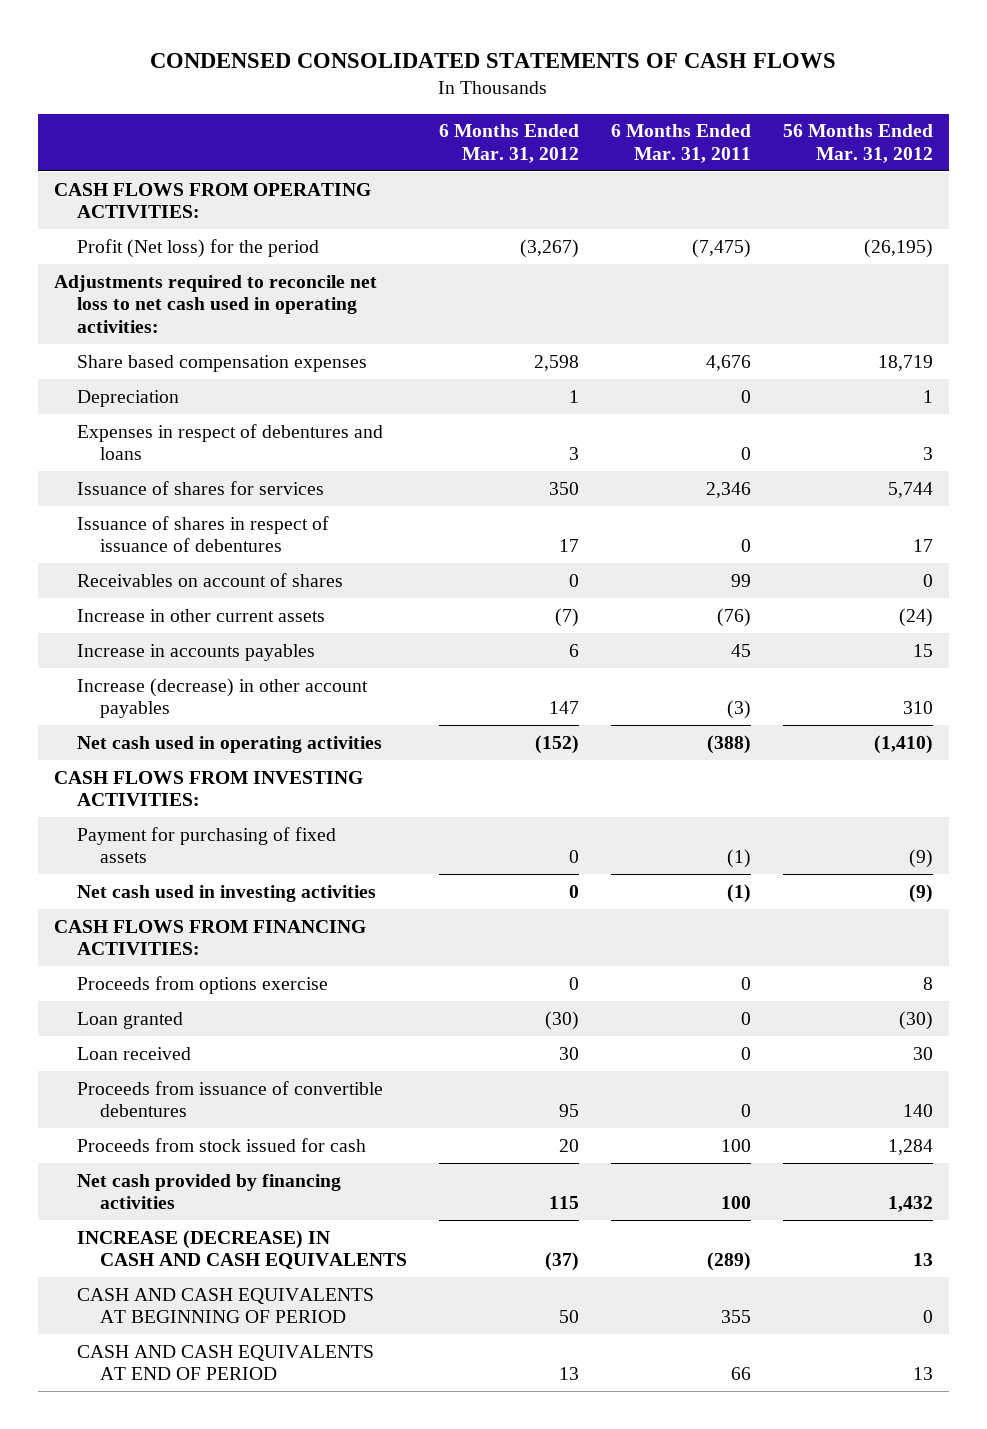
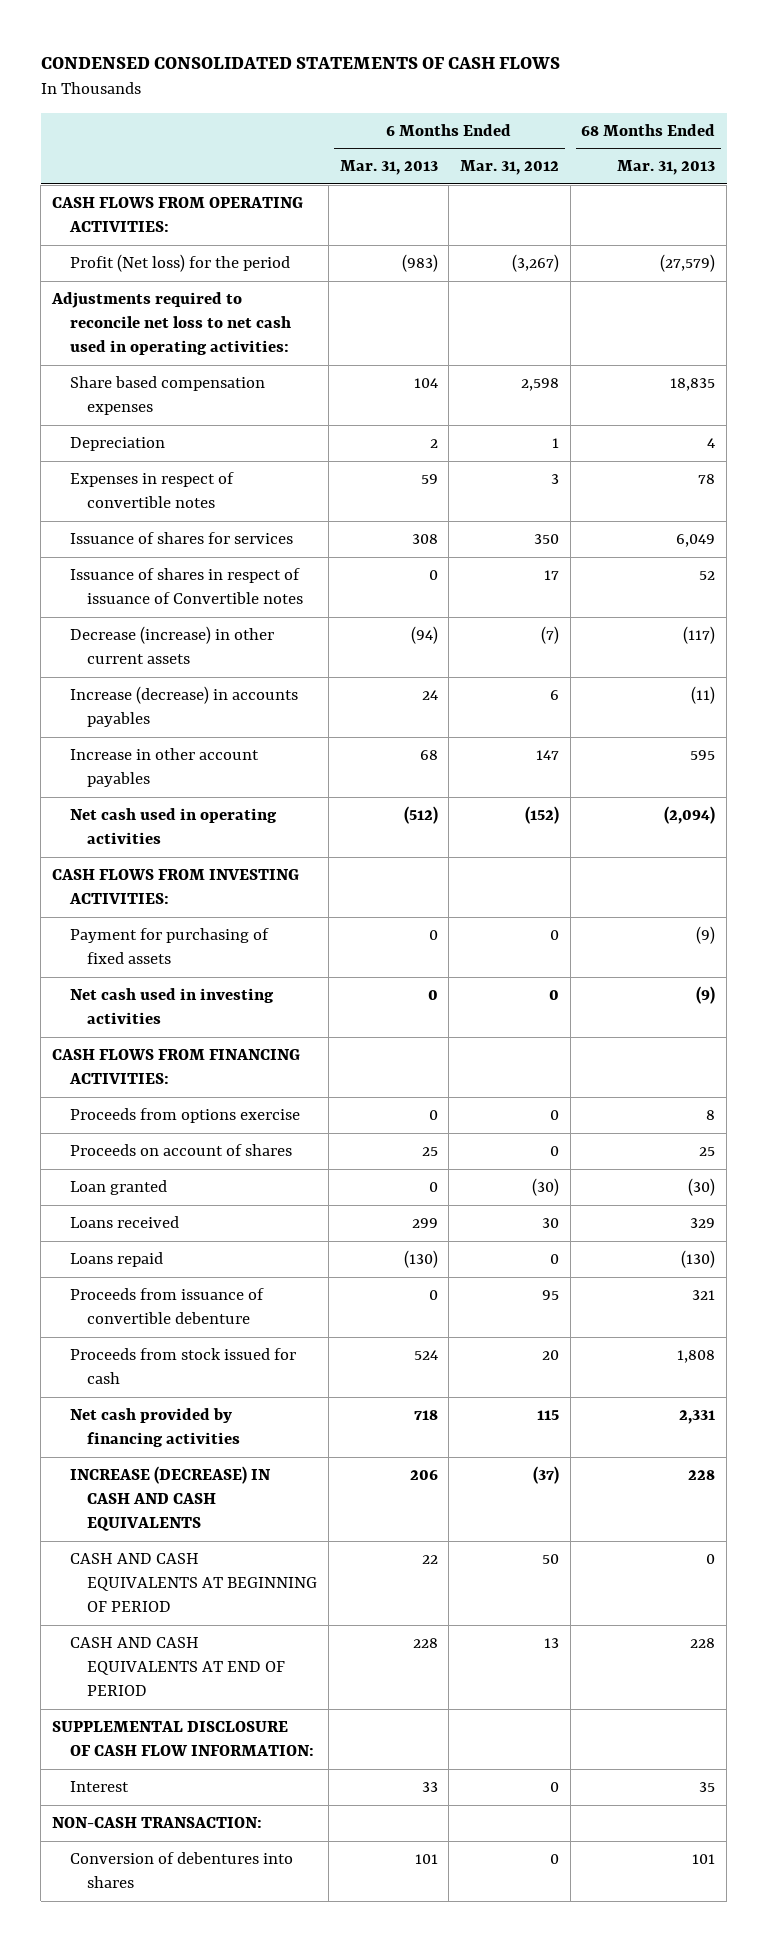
- | 6 Months Ended Mar. 31, 2012 | 6 Months Ended Mar. 31, 2011 | 56 Months Ended Mar. 31, 2012
+ | 6 Months Ended Mar. 31, 2013 | 6 Months Ended Mar. 31, 2012 | 68 Months Ended Mar. 31, 2013
- Expenses in respect of debentures and loans | 3 | 0 | 3
+ Expenses in respect of convertible notes | 59 | 3 | 78
- Issuance of shares in respect of issuance of debentures | 17 | 0 | 17
- Receivables on account of shares | 0 | 99 | 0
- Increase in other current assets | (7) | (76) | (24)
- Increase in accounts payables | 6 | 45 | 15
- Increase (decrease) in other account payables | 147 | (3) | 310
+ Issuance of shares in respect of issuance of Convertible notes | 0 | 17 | 52
+ Decrease (increase) in other current assets | (94) | (7) | (117)
+ Increase (decrease) in accounts payables | 24 | 6 | (11)
+ Increase in other account payables | 68 | 147 | 595
+ Proceeds on account of shares | 25 | 0 | 25
- Loan received | 30 | 0 | 30
- Proceeds from issuance of convertible debentures | 95 | 0 | 140
+ Loans received | 299 | 30 | 329
+ Loans repaid | (130) | 0 | (130)
+ Proceeds from issuance of convertible debenture | 0 | 95 | 321
+ SUPPLEMENTAL DISCLOSURE OF CASH FLOW INFORMATION:
+ Interest | 33 | 0 | 35
+ NON-CASH TRANSACTION:
+ Conversion of debentures into shares | 101 | 0 | 101

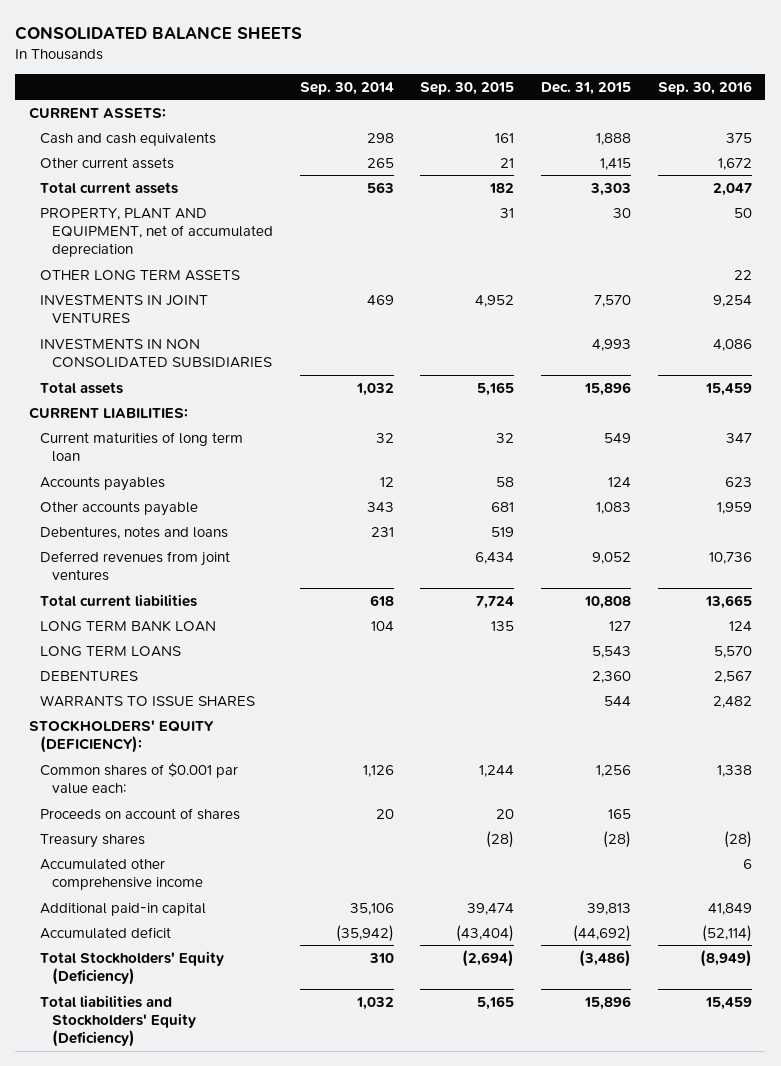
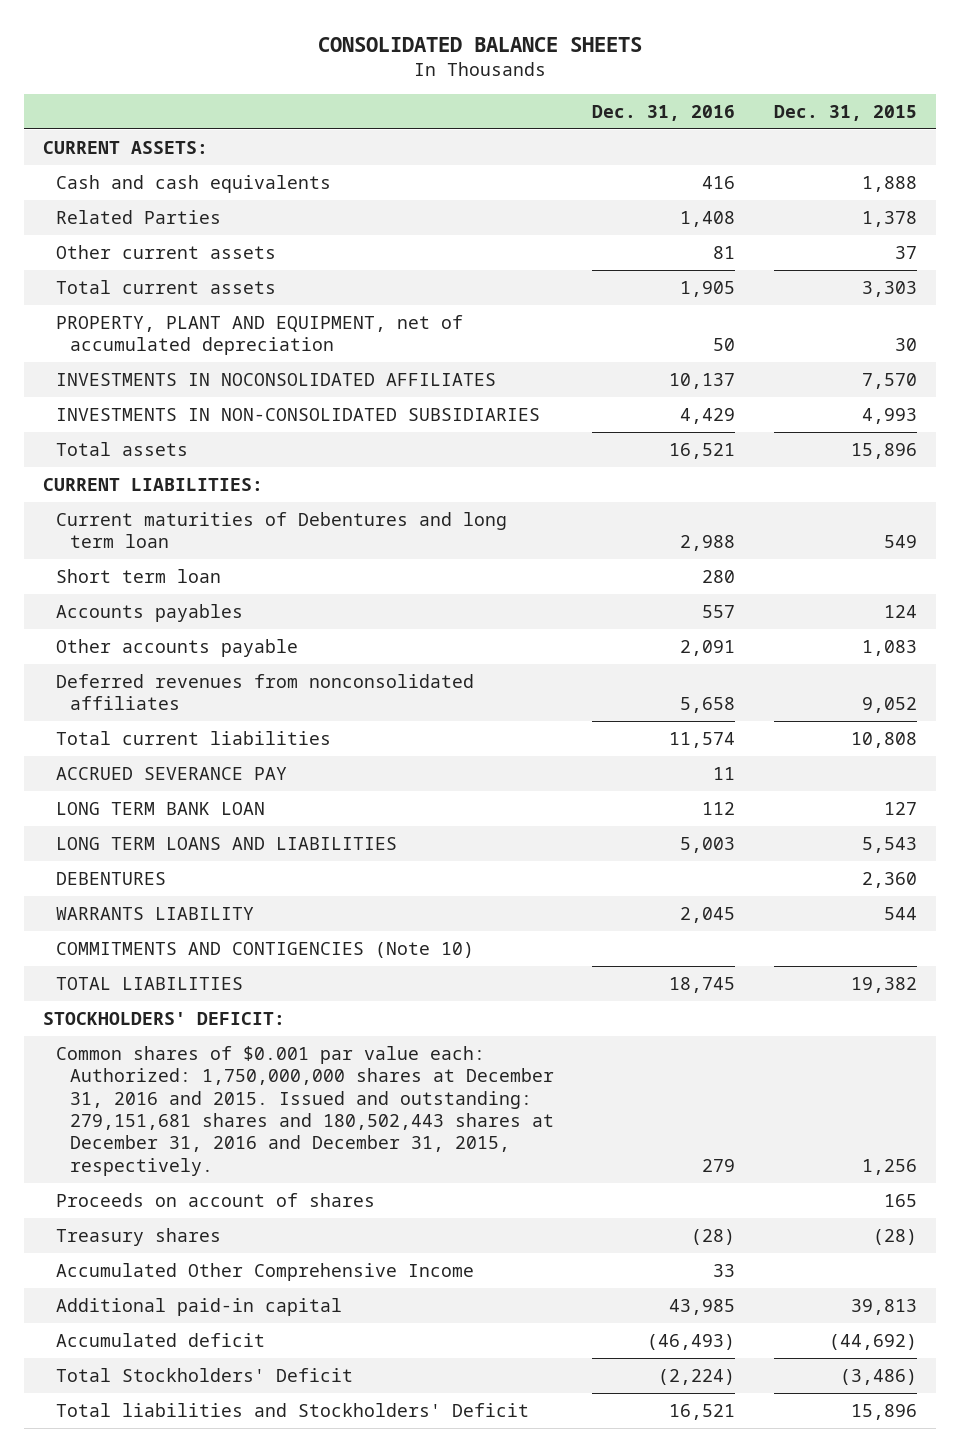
- | Sep. 30, 2014 | Sep. 30, 2015 | Dec. 31, 2015 | Sep. 30, 2016
+ | Dec. 31, 2016 | Dec. 31, 2015
- Other current assets | 265 | 21 | 1,415 | 1,672
+ Related Parties | 1,408 | 1,378
+ Other current assets | 81 | 37
- OTHER LONG TERM ASSETS | | | | 22
- INVESTMENTS IN JOINT VENTURES | 469 | 4,952 | 7,570 | 9,254
- INVESTMENTS IN NON CONSOLIDATED SUBSIDIARIES | | | 4,993 | 4,086
+ INVESTMENTS IN NOCONSOLIDATED AFFILIATES | 10,137 | 7,570
+ INVESTMENTS IN NON-CONSOLIDATED SUBSIDIARIES | 4,429 | 4,993
- Current maturities of long term loan | 32 | 32 | 549 | 347
+ Current maturities of Debentures and long term loan | 2,988 | 549
+ Short term loan | 280 |
- Debentures, notes and loans | 231 | 519 | |
- Deferred revenues from joint ventures | | 6,434 | 9,052 | 10,736
+ Deferred revenues from nonconsolidated affiliates | 5,658 | 9,052
+ ACCRUED SEVERANCE PAY | 11 |
- LONG TERM LOANS | | | 5,543 | 5,570
+ LONG TERM LOANS AND LIABILITIES | 5,003 | 5,543
- WARRANTS TO ISSUE SHARES | | | 544 | 2,482
- STOCKHOLDERS' EQUITY (DEFICIENCY):
- Common shares of $0.001 par value each: | 1,126 | 1,244 | 1,256 | 1,338
+ WARRANTS LIABILITY | 2,045 | 544
+ COMMITMENTS AND CONTIGENCIES (Note 10)
+ TOTAL LIABILITIES | 18,745 | 19,382
+ STOCKHOLDERS' DEFICIT:
+ Common shares of $0.001 par value each: Authorized: 1,750,000,000 shares at December 31, 2016 and 2015. Issued and outstanding: 279,151,681 shares and 180,502,443 shares at December 31, 2016 and December 31, 2015, respectively. | 279 | 1,256
- Accumulated other comprehensive income | | | | 6
+ Accumulated Other Comprehensive Income | 33 |
- Total Stockholders' Equity (Deficiency) | 310 | (2,694) | (3,486) | (8,949)
- Total liabilities and Stockholders' Equity (Deficiency) | 1,032 | 5,165 | 15,896 | 15,459
+ Total Stockholders' Deficit | (2,224) | (3,486)
+ Total liabilities and Stockholders' Deficit | 16,521 | 15,896

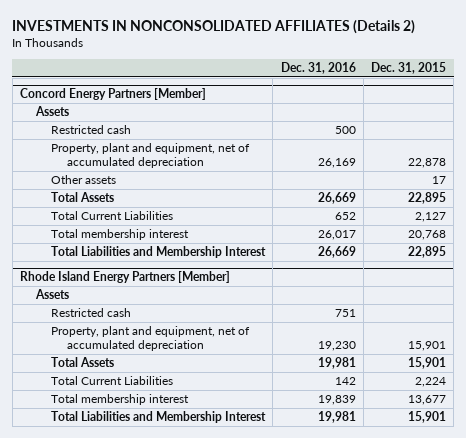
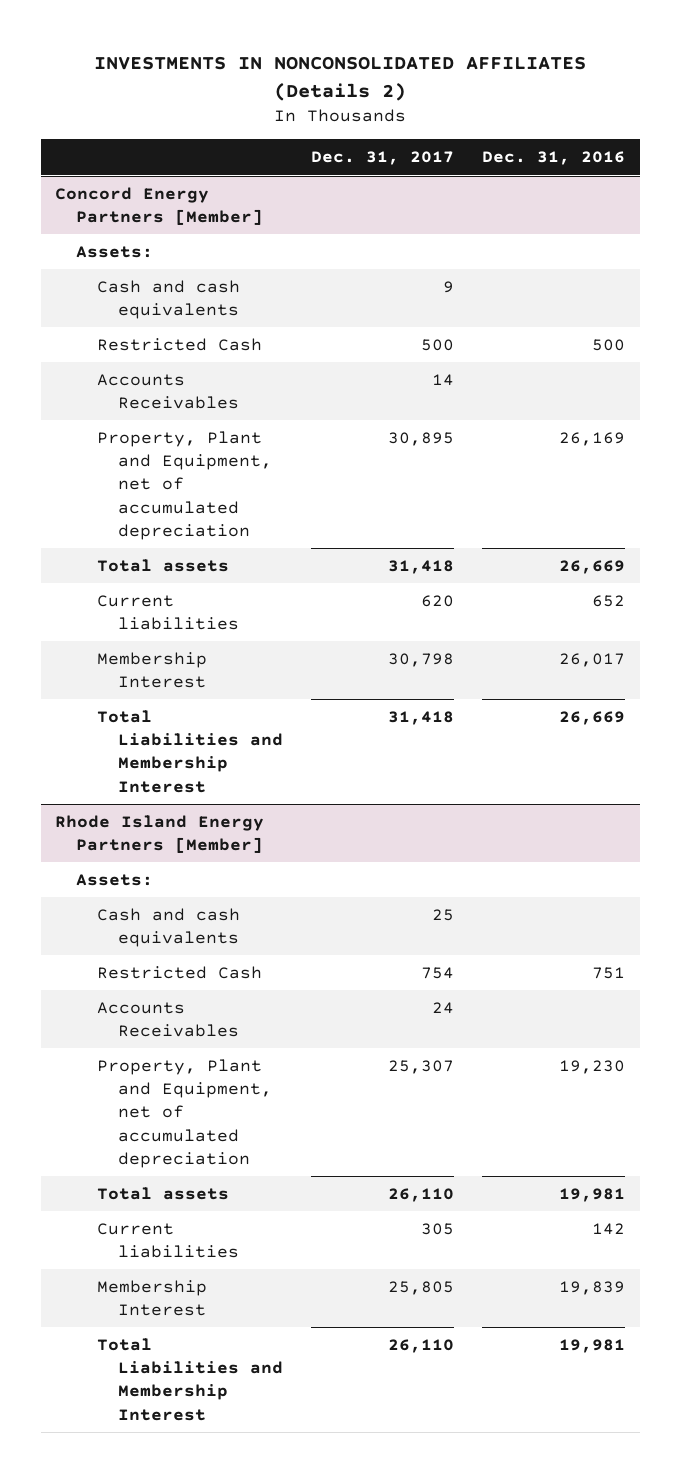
- | Dec. 31, 2016 | Dec. 31, 2015
+ | Dec. 31, 2017 | Dec. 31, 2016
@ Concord Energy Partners [Member]
- Assets
- Restricted cash | 500 |
- Property, plant and equipment, net of accumulated depreciation | 26,169 | 22,878
- Other assets | | 17
- Total Assets | 26,669 | 22,895
- Total Current Liabilities | 652 | 2,127
- Total membership interest | 26,017 | 20,768
+ Assets:
+ Cash and cash equivalents | 9 |
+ Restricted Cash | 500 | 500
+ Accounts Receivables | 14 |
+ Property, Plant and Equipment, net of accumulated depreciation | 30,895 | 26,169
+ Total assets | 31,418 | 26,669
+ Current liabilities | 620 | 652
+ Membership Interest | 30,798 | 26,017
@ Rhode Island Energy Partners [Member]
- Assets
- Restricted cash | 751 |
- Property, plant and equipment, net of accumulated depreciation | 19,230 | 15,901
- Total Assets | 19,981 | 15,901
- Total Current Liabilities | 142 | 2,224
- Total membership interest | 19,839 | 13,677
+ Assets:
+ Cash and cash equivalents | 25 |
+ Restricted Cash | 754 | 751
+ Accounts Receivables | 24 |
+ Property, Plant and Equipment, net of accumulated depreciation | 25,307 | 19,230
+ Total assets | 26,110 | 19,981
+ Current liabilities | 305 | 142
+ Membership Interest | 25,805 | 19,839

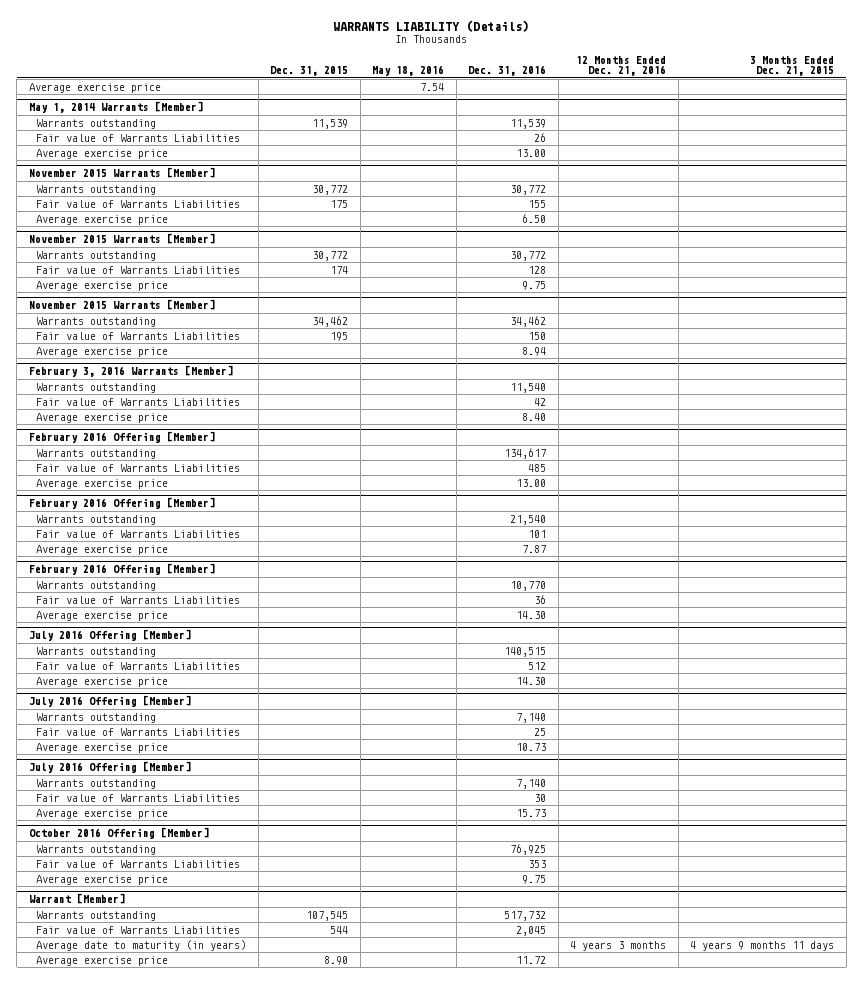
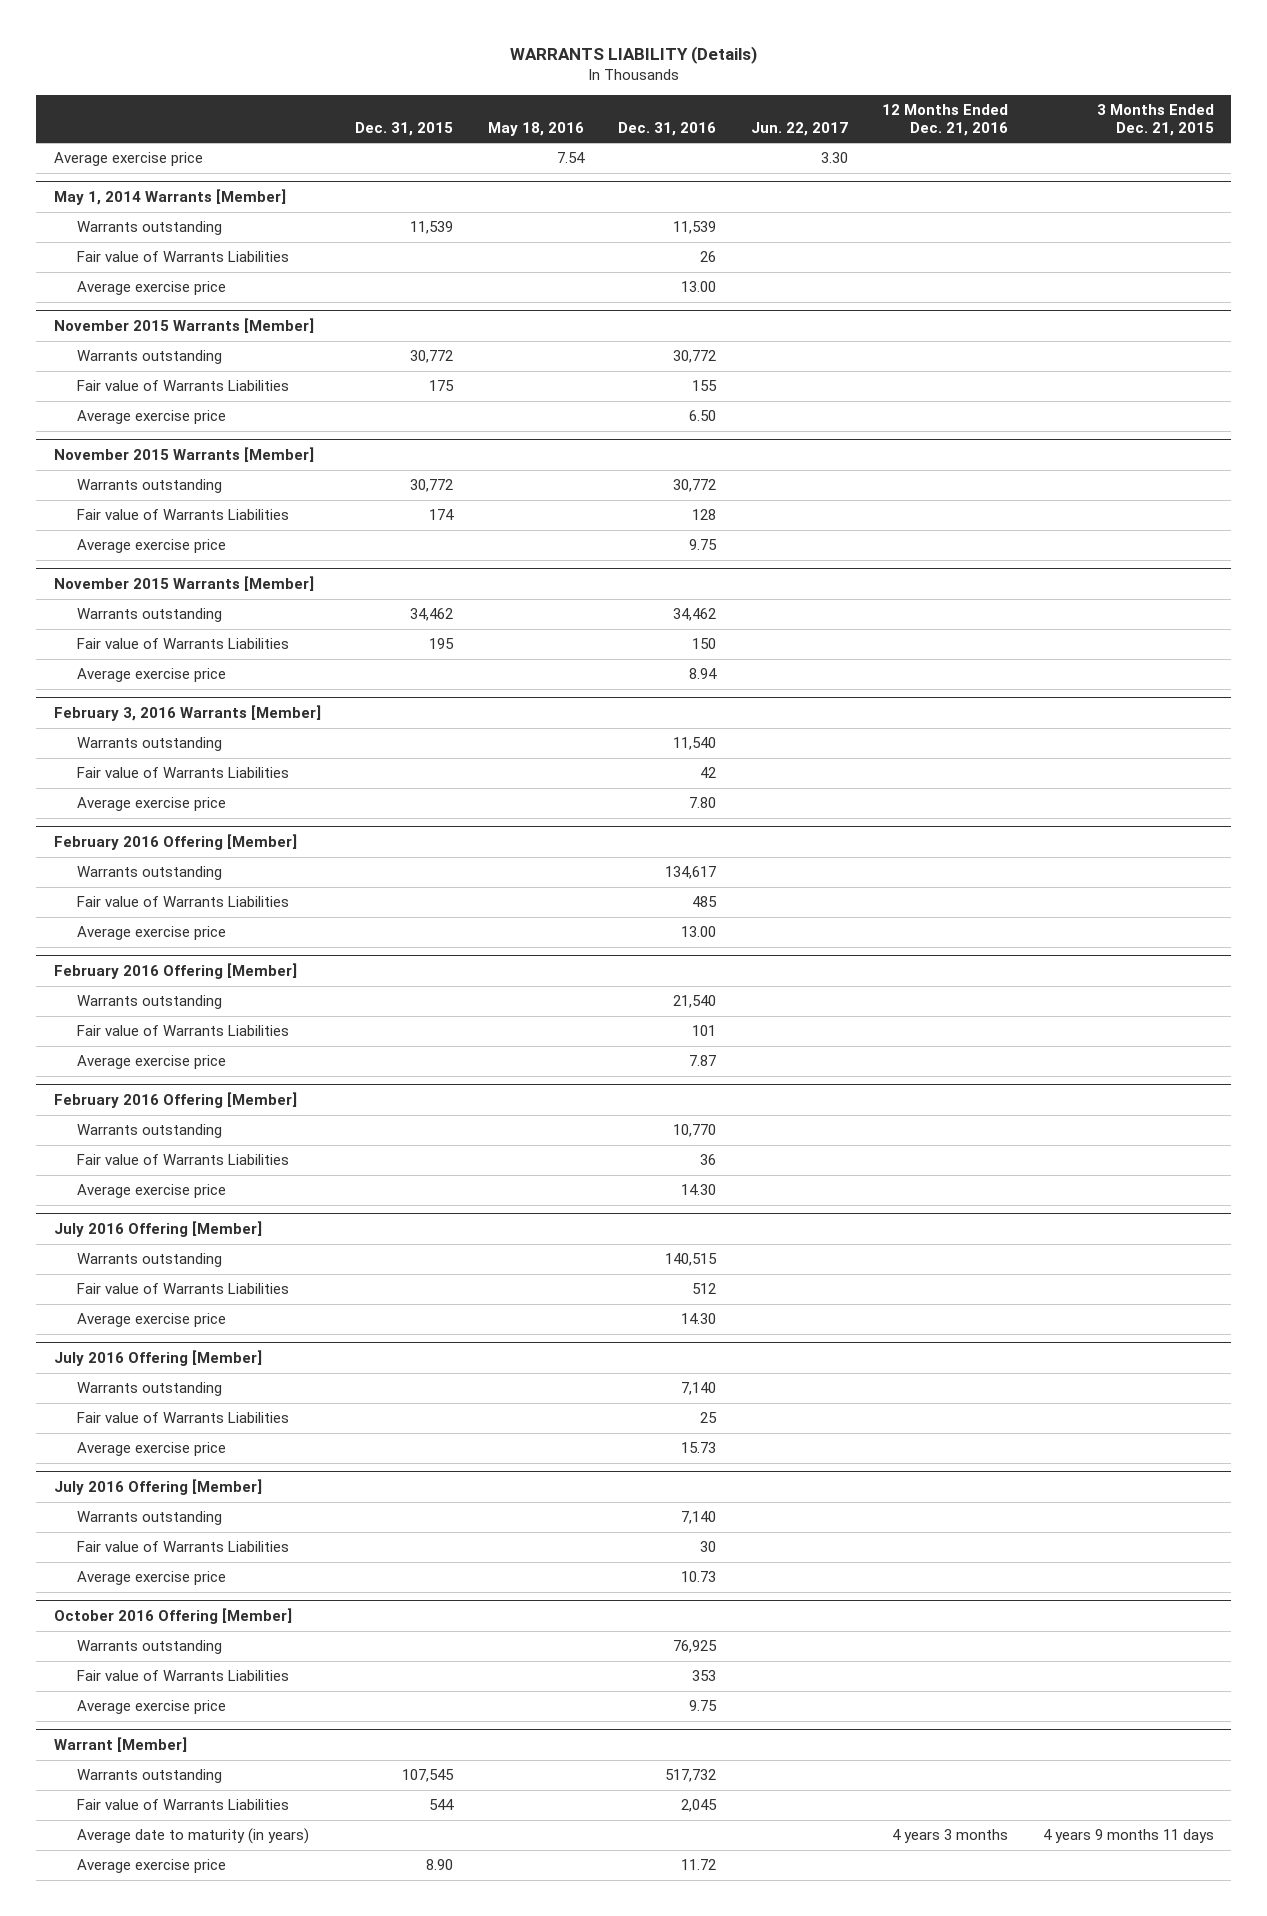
- | Dec. 31, 2015 | May 18, 2016 | Dec. 31, 2016 | 12 Months Ended Dec. 21, 2016 | 3 Months Ended Dec. 21, 2015
+ | Dec. 31, 2015 | May 18, 2016 | Dec. 31, 2016 | Jun. 22, 2017 | 12 Months Ended Dec. 21, 2016 | 3 Months Ended Dec. 21, 2015
@ February 3, 2016 Warrants [Member]
- Average exercise price | | | 8.40 | |
+ Average exercise price | | | 7.80 | | |
@ July 2016 Offering [Member]
moved up: Average exercise price | | | 15.73 | | |
moved down: Average exercise price | | | 10.73 | | |

